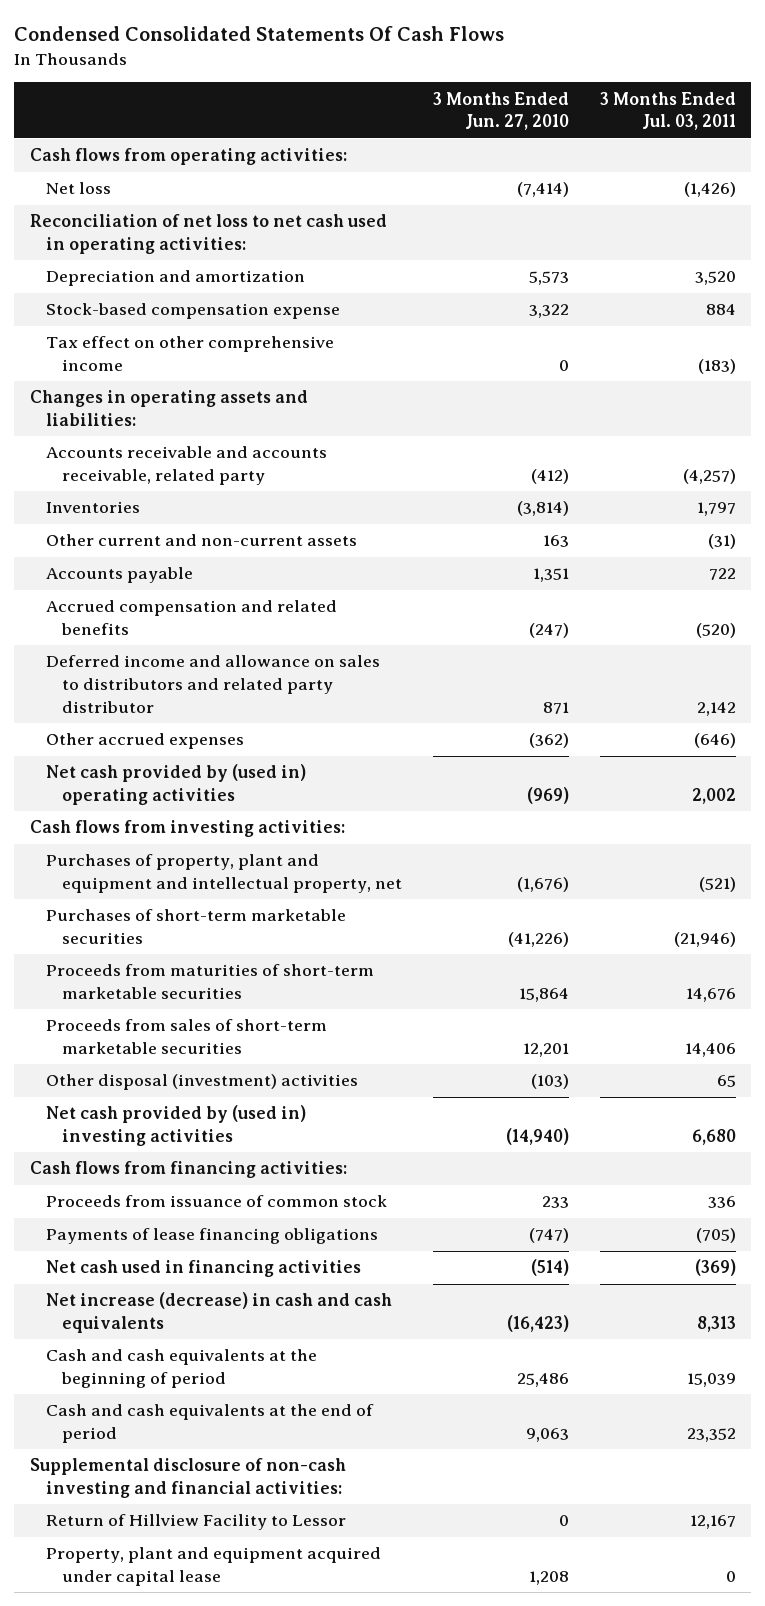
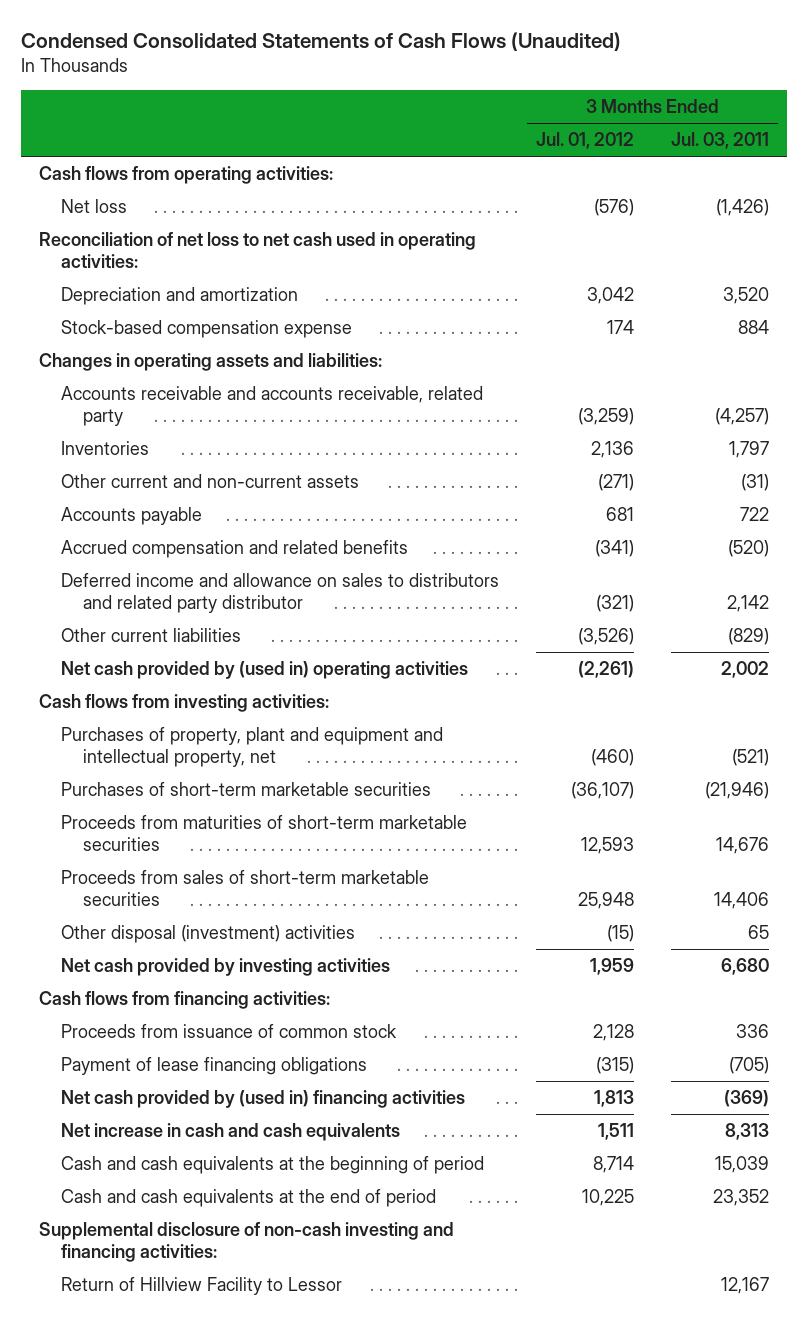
- Condensed Consolidated Statements Of Cash Flows
+ Condensed Consolidated Statements of Cash Flows (Unaudited)
- | 3 Months Ended Jun. 27, 2010 | 3 Months Ended Jul. 03, 2011
+ | 3 Months Ended Jul. 01, 2012 | 3 Months Ended Jul. 03, 2011
- Tax effect on other comprehensive income | 0 | (183)
- Other accrued expenses | (362) | (646)
+ Other current liabilities | (3,526) | (829)
- Net cash provided by (used in) investing activities | (14,940) | 6,680
+ Net cash provided by investing activities | 1,959 | 6,680
- Payments of lease financing obligations | (747) | (705)
- Net cash used in financing activities | (514) | (369)
- Net increase (decrease) in cash and cash equivalents | (16,423) | 8,313
+ Payment of lease financing obligations | (315) | (705)
+ Net cash provided by (used in) financing activities | 1,813 | (369)
+ Net increase in cash and cash equivalents | 1,511 | 8,313
- Supplemental disclosure of non-cash investing and financial activities:
+ Supplemental disclosure of non-cash investing and financing activities:
- Property, plant and equipment acquired under capital lease | 1,208 | 0

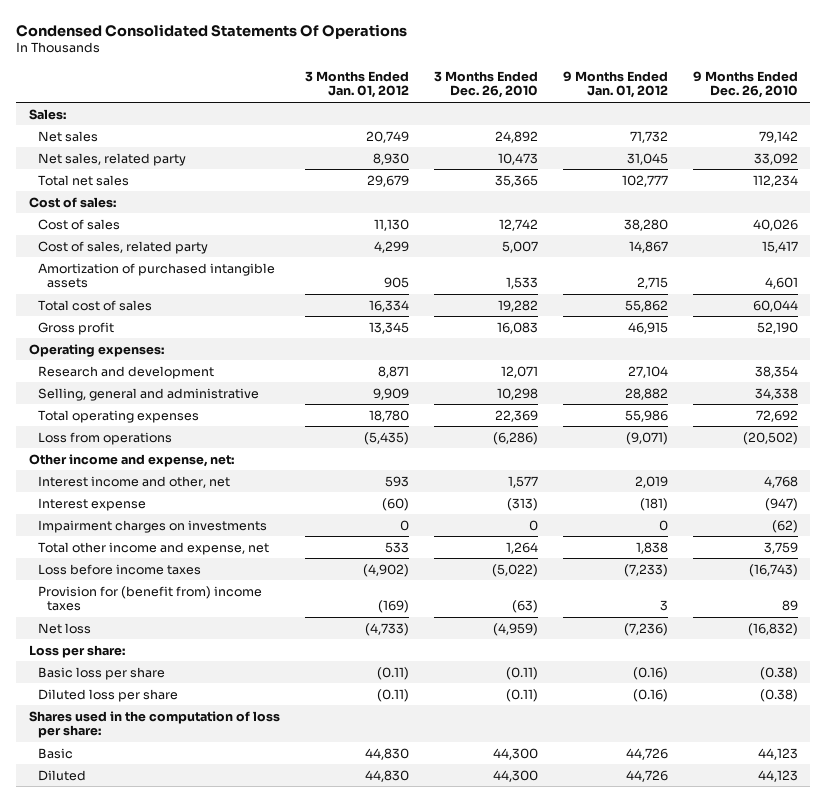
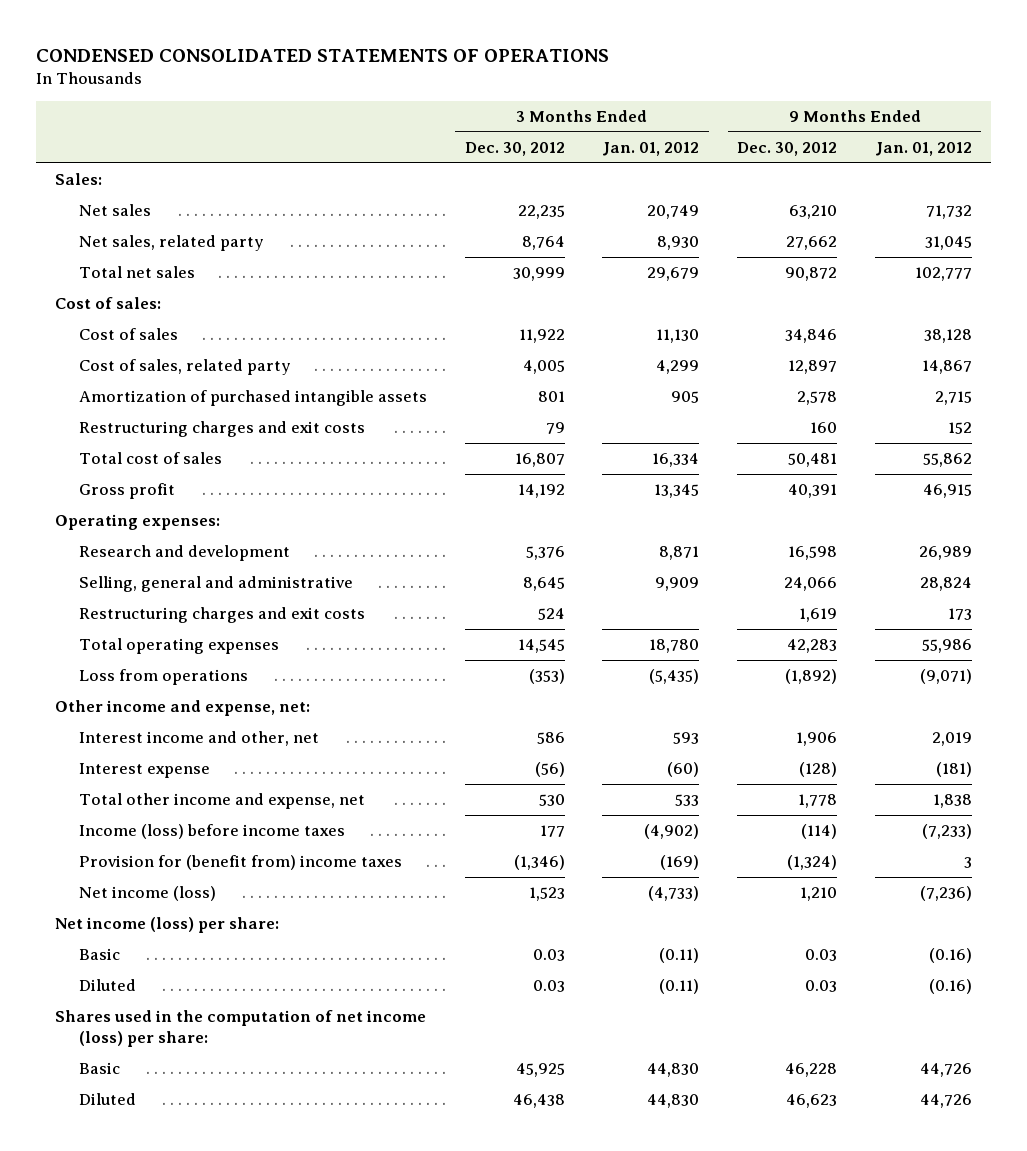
- Condensed Consolidated Statements Of Operations
+ CONDENSED CONSOLIDATED STATEMENTS OF OPERATIONS
- | 3 Months Ended Jan. 01, 2012 | 3 Months Ended Dec. 26, 2010 | 9 Months Ended Jan. 01, 2012 | 9 Months Ended Dec. 26, 2010
+ | 3 Months Ended Dec. 30, 2012 | 3 Months Ended Jan. 01, 2012 | 9 Months Ended Dec. 30, 2012 | 9 Months Ended Jan. 01, 2012
- Cost of sales | 11,130 | 12,742 | 38,280 | 40,026
+ Cost of sales | 11,922 | 11,130 | 34,846 | 38,128
+ Restructuring charges and exit costs | 79 | | 160 | 152
- Research and development | 8,871 | 12,071 | 27,104 | 38,354
- Selling, general and administrative | 9,909 | 10,298 | 28,882 | 34,338
+ Research and development | 5,376 | 8,871 | 16,598 | 26,989
+ Selling, general and administrative | 8,645 | 9,909 | 24,066 | 28,824
+ Restructuring charges and exit costs | 524 | | 1,619 | 173
- Impairment charges on investments | 0 | 0 | 0 | (62)
- Loss before income taxes | (4,902) | (5,022) | (7,233) | (16,743)
+ Income (loss) before income taxes | 177 | (4,902) | (114) | (7,233)
- Net loss | (4,733) | (4,959) | (7,236) | (16,832)
- Loss per share:
- Basic loss per share | (0.11) | (0.11) | (0.16) | (0.38)
- Diluted loss per share | (0.11) | (0.11) | (0.16) | (0.38)
- Shares used in the computation of loss per share:
+ Net income (loss) | 1,523 | (4,733) | 1,210 | (7,236)
+ Net income (loss) per share:
+ Basic | 0.03 | (0.11) | 0.03 | (0.16)
+ Diluted | 0.03 | (0.11) | 0.03 | (0.16)
+ Shares used in the computation of net income (loss) per share:

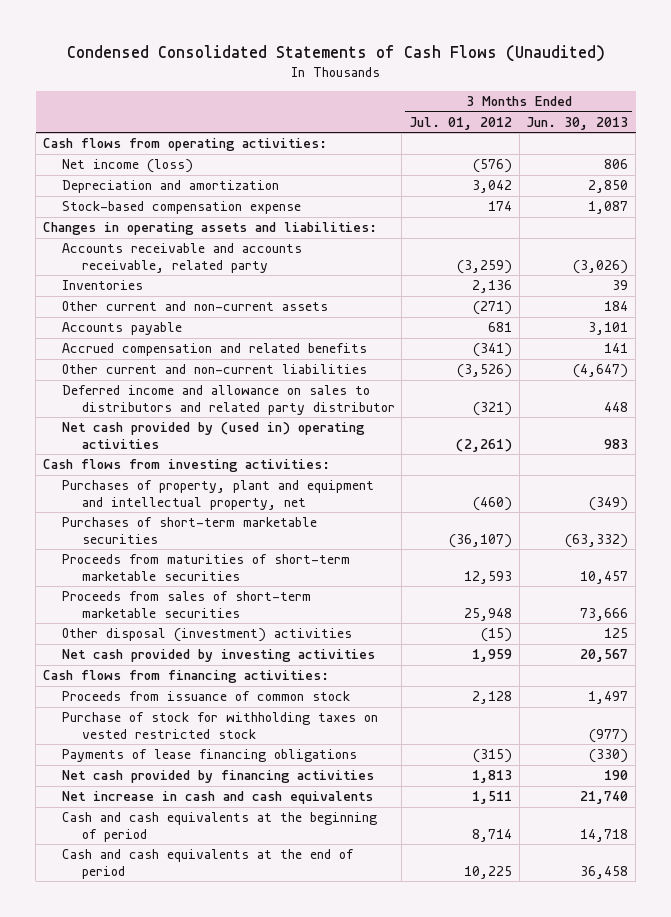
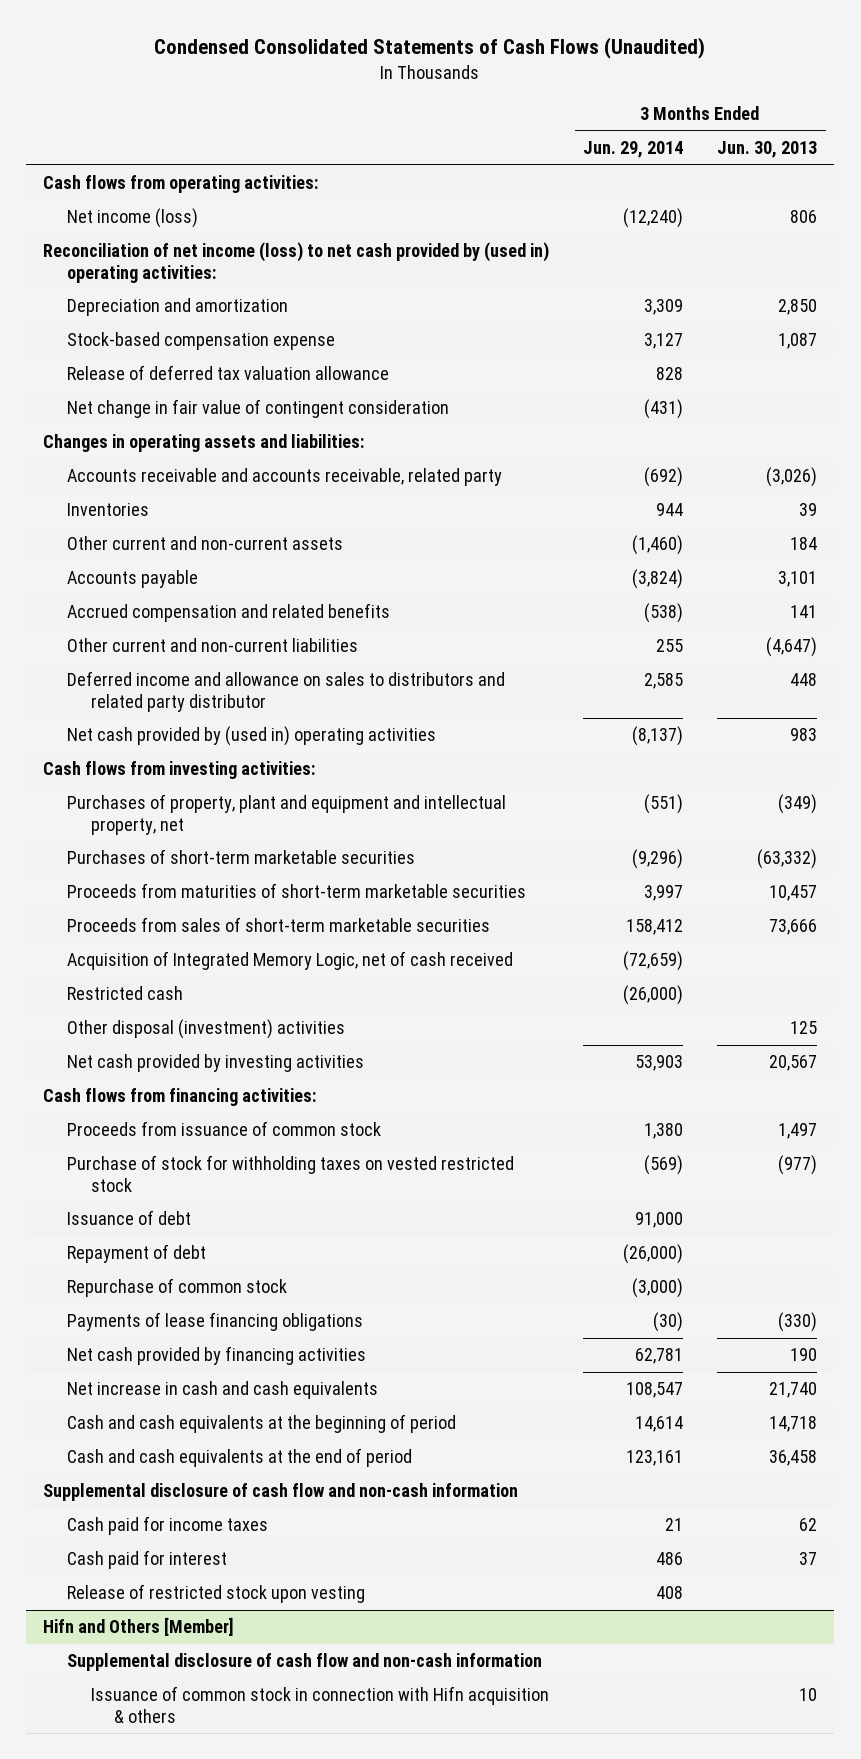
- | 3 Months Ended Jul. 01, 2012 | 3 Months Ended Jun. 30, 2013
+ | 3 Months Ended Jun. 29, 2014 | 3 Months Ended Jun. 30, 2013
+ Reconciliation of net income (loss) to net cash provided by (used in) operating activities:
+ Release of deferred tax valuation allowance | 828 |
+ Net change in fair value of contingent consideration | (431) |
+ Acquisition of Integrated Memory Logic, net of cash received | (72,659) |
+ Restricted cash | (26,000) |
+ Issuance of debt | 91,000 |
+ Repayment of debt | (26,000) |
+ Repurchase of common stock | (3,000) |
+ Supplemental disclosure of cash flow and non-cash information
+ Cash paid for income taxes | 21 | 62
+ Cash paid for interest | 486 | 37
+ Release of restricted stock upon vesting | 408 |
+ Hifn and Others [Member]
+ Supplemental disclosure of cash flow and non-cash information
+ Issuance of common stock in connection with Hifn acquisition & others | | 10

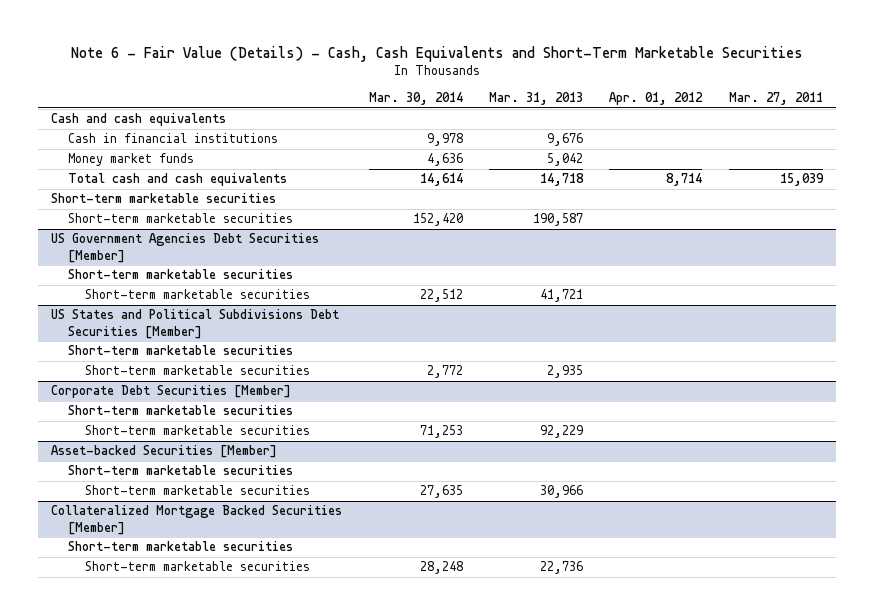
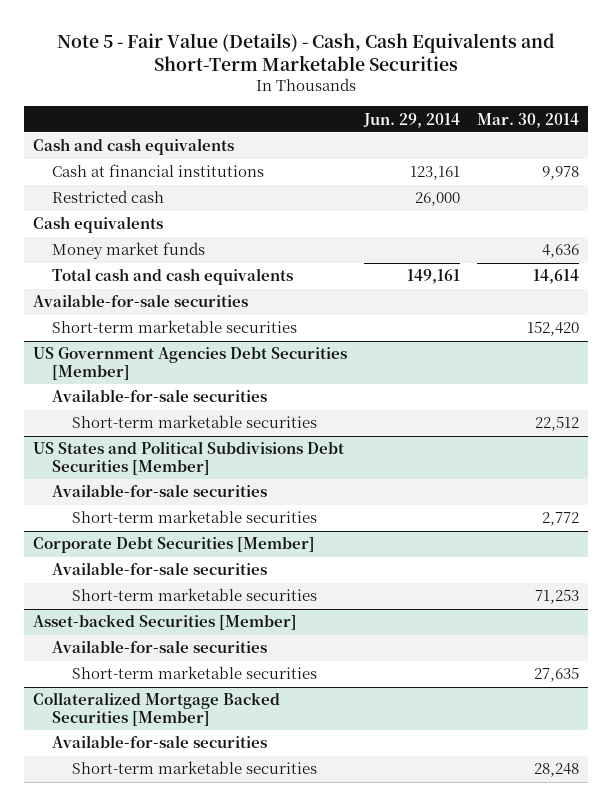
- Note 6 - Fair Value (Details) - Cash, Cash Equivalents and Short-Term Marketable Securities
+ Note 5 - Fair Value (Details) - Cash, Cash Equivalents and Short-Term Marketable Securities
- | Mar. 30, 2014 | Mar. 31, 2013 | Apr. 01, 2012 | Mar. 27, 2011
+ | Jun. 29, 2014 | Mar. 30, 2014
- Cash in financial institutions | 9,978 | 9,676 | |
+ Cash at financial institutions | 123,161 | 9,978
+ Restricted cash | 26,000 |
+ Cash equivalents
- Short-term marketable securities
+ Available-for-sale securities
@ US Government Agencies Debt Securities [Member]
- Short-term marketable securities
+ Available-for-sale securities
@ US States and Political Subdivisions Debt Securities [Member]
- Short-term marketable securities
+ Available-for-sale securities
@ Corporate Debt Securities [Member]
- Short-term marketable securities
+ Available-for-sale securities
@ Asset-backed Securities [Member]
- Short-term marketable securities
+ Available-for-sale securities
@ Collateralized Mortgage Backed Securities [Member]
- Short-term marketable securities
+ Available-for-sale securities

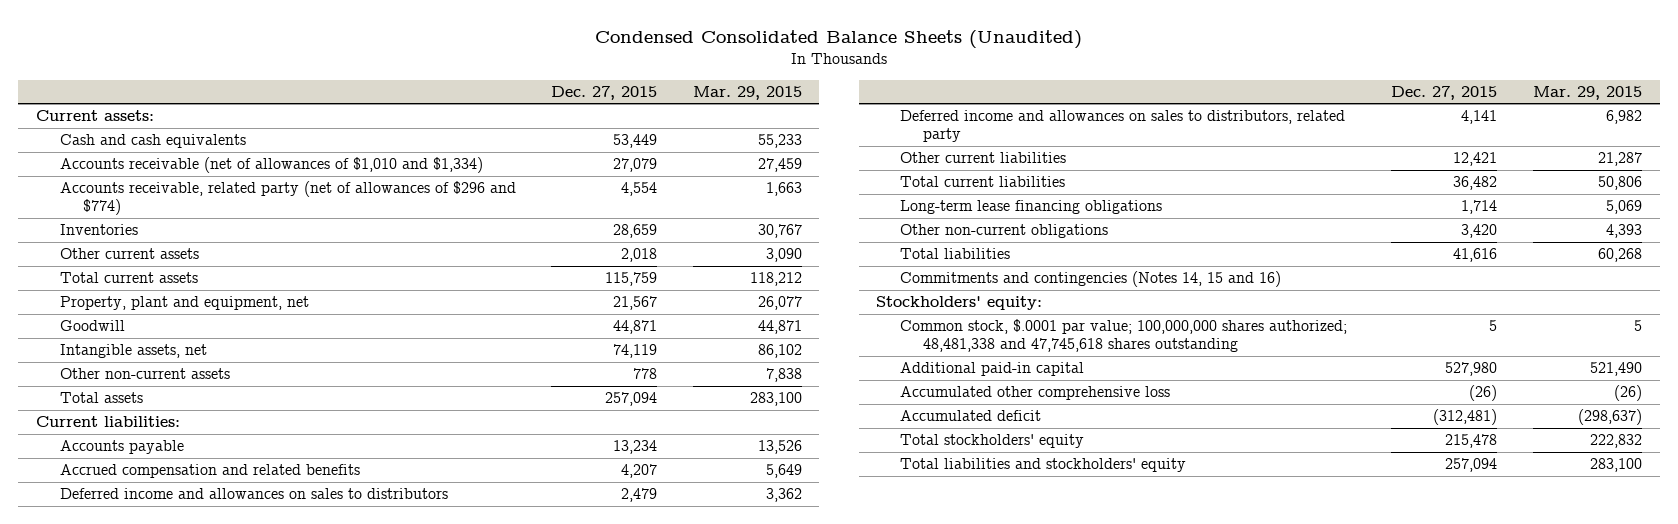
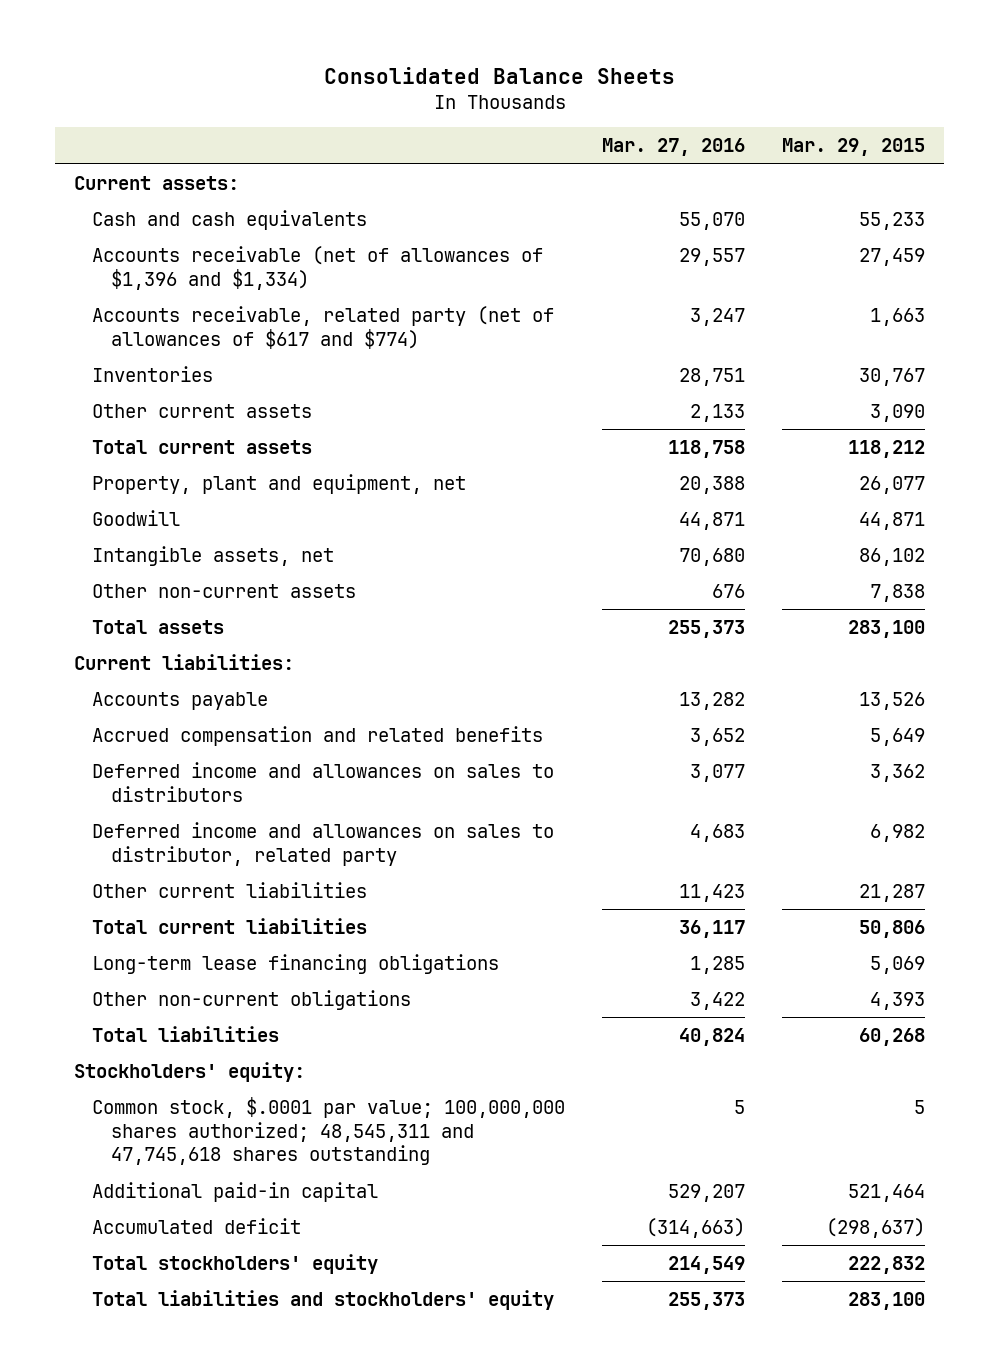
- Condensed Consolidated Balance Sheets (Unaudited)
+ Consolidated Balance Sheets
- | Dec. 27, 2015 | Mar. 29, 2015
+ | Mar. 27, 2016 | Mar. 29, 2015
- Accounts receivable (net of allowances of $1,010 and $1,334) | 27,079 | 27,459
- Accounts receivable, related party (net of allowances of $296 and $774) | 4,554 | 1,663
+ Accounts receivable (net of allowances of $1,396 and $1,334) | 29,557 | 27,459
+ Accounts receivable, related party (net of allowances of $617 and $774) | 3,247 | 1,663
- Deferred income and allowances on sales to distributors, related party | 4,141 | 6,982
+ Deferred income and allowances on sales to distributor, related party | 4,683 | 6,982
- Commitments and contingencies (Notes 14, 15 and 16)
- Common stock, $.0001 par value; 100,000,000 shares authorized; 48,481,338 and 47,745,618 shares outstanding | 5 | 5
- Additional paid-in capital | 527,980 | 521,490
- Accumulated other comprehensive loss | (26) | (26)
+ Common stock, $.0001 par value; 100,000,000 shares authorized; 48,545,311 and 47,745,618 shares outstanding | 5 | 5
+ Additional paid-in capital | 529,207 | 521,464

